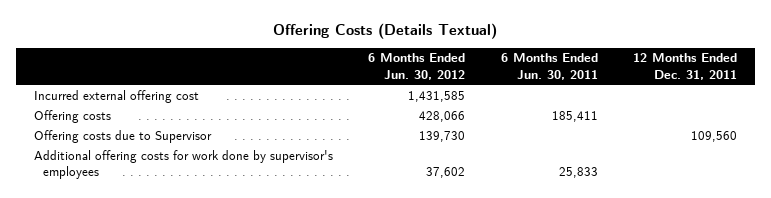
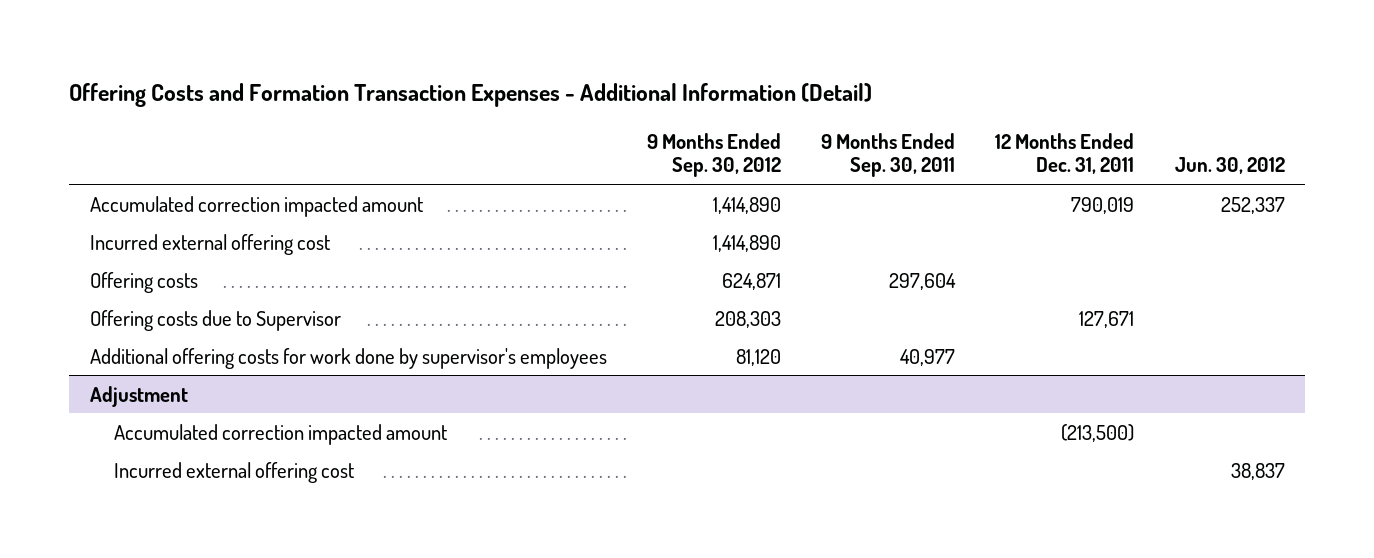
- Offering Costs (Details Textual)
+ Offering Costs and Formation Transaction Expenses - Additional Information (Detail)
- | 6 Months Ended Jun. 30, 2012 | 6 Months Ended Jun. 30, 2011 | 12 Months Ended Dec. 31, 2011
+ | 9 Months Ended Sep. 30, 2012 | 9 Months Ended Sep. 30, 2011 | 12 Months Ended Dec. 31, 2011 | Jun. 30, 2012
+ Accumulated correction impacted amount | 1,414,890 | | 790,019 | 252,337
- Offering costs due to Supervisor | 139,730 | | 109,560
+ Offering costs due to Supervisor | 208,303 | | 127,671 |
+ Adjustment
+ Accumulated correction impacted amount | | | (213,500) |
+ Incurred external offering cost | | | | 38,837

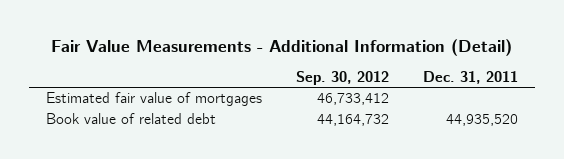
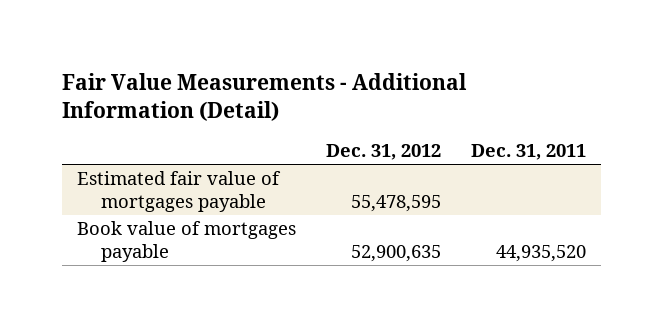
- | Sep. 30, 2012 | Dec. 31, 2011
+ | Dec. 31, 2012 | Dec. 31, 2011
- Estimated fair value of mortgages | 46,733,412 |
- Book value of related debt | 44,164,732 | 44,935,520
+ Estimated fair value of mortgages payable | 55,478,595 |
+ Book value of mortgages payable | 52,900,635 | 44,935,520

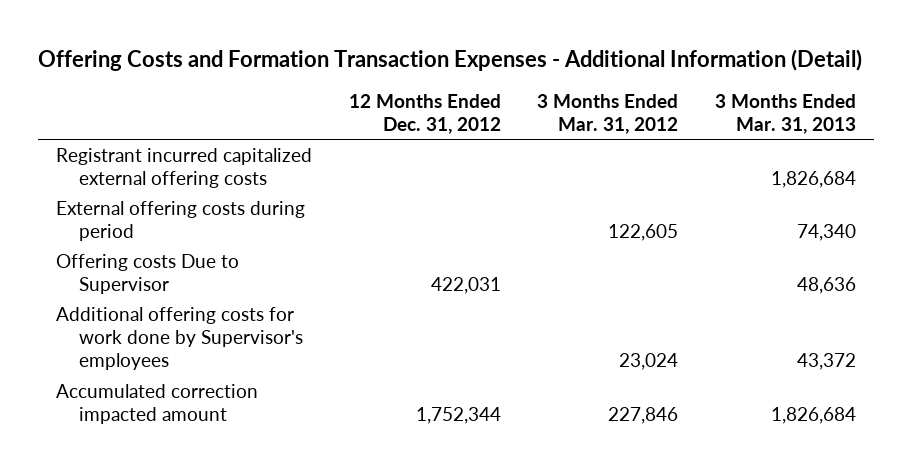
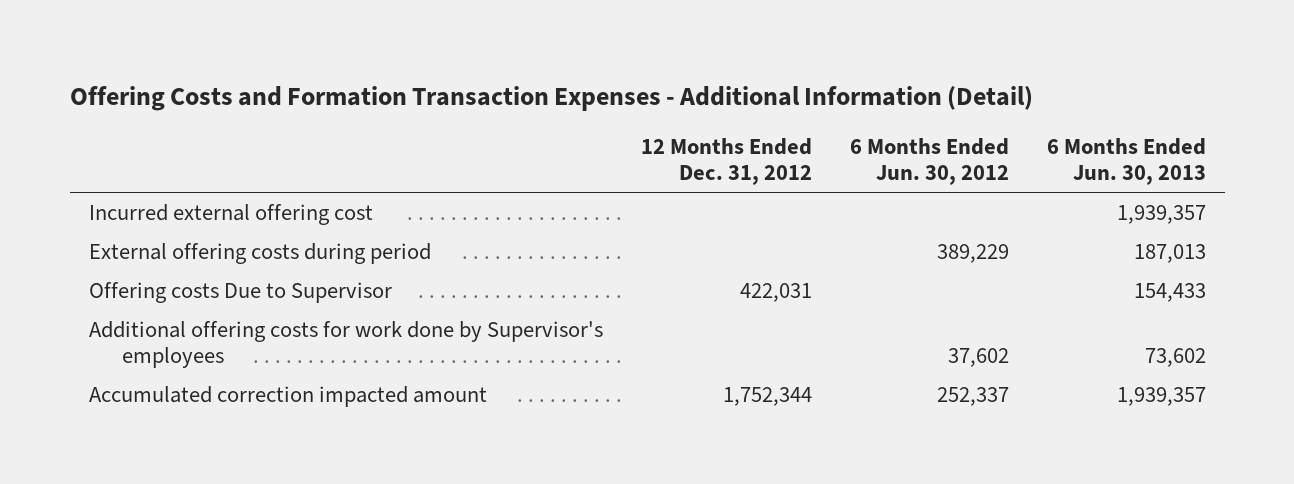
- | 12 Months Ended Dec. 31, 2012 | 3 Months Ended Mar. 31, 2012 | 3 Months Ended Mar. 31, 2013
+ | 12 Months Ended Dec. 31, 2012 | 6 Months Ended Jun. 30, 2012 | 6 Months Ended Jun. 30, 2013
- Registrant incurred capitalized external offering costs | | | 1,826,684
+ Incurred external offering cost | | | 1,939,357

